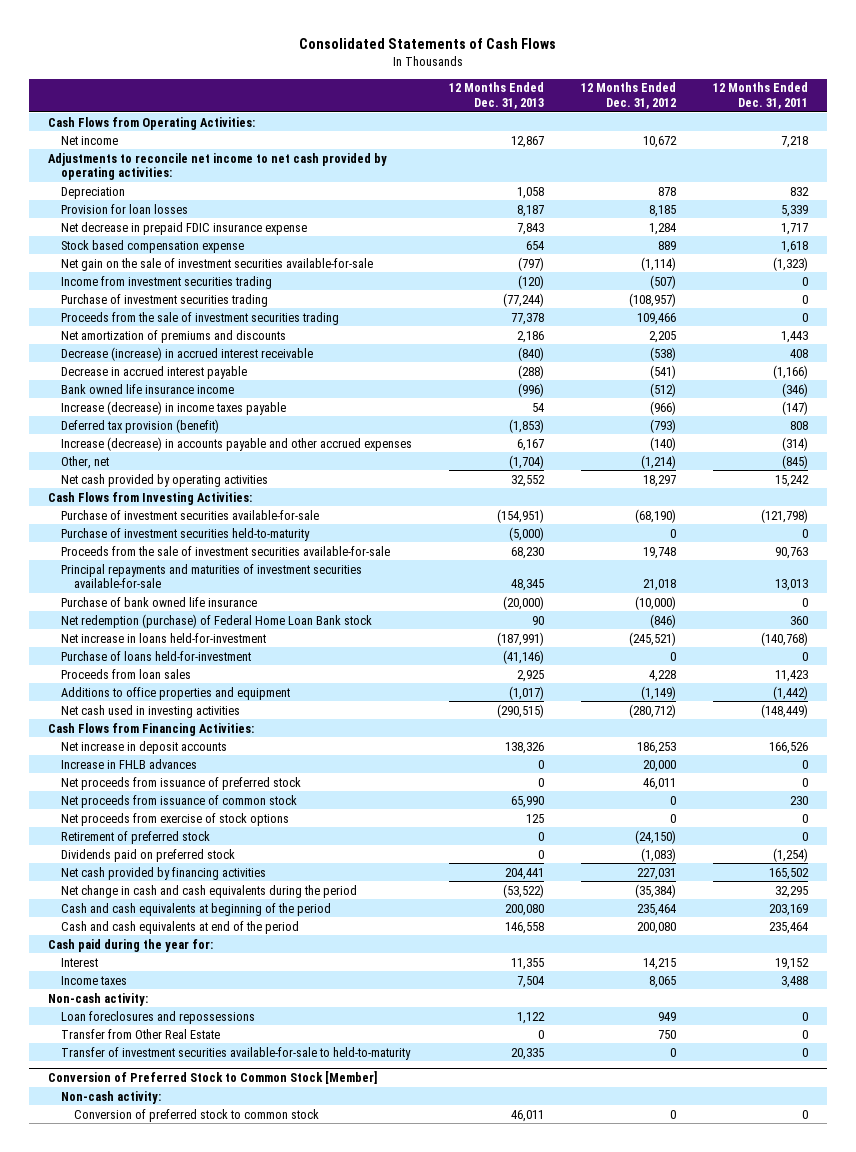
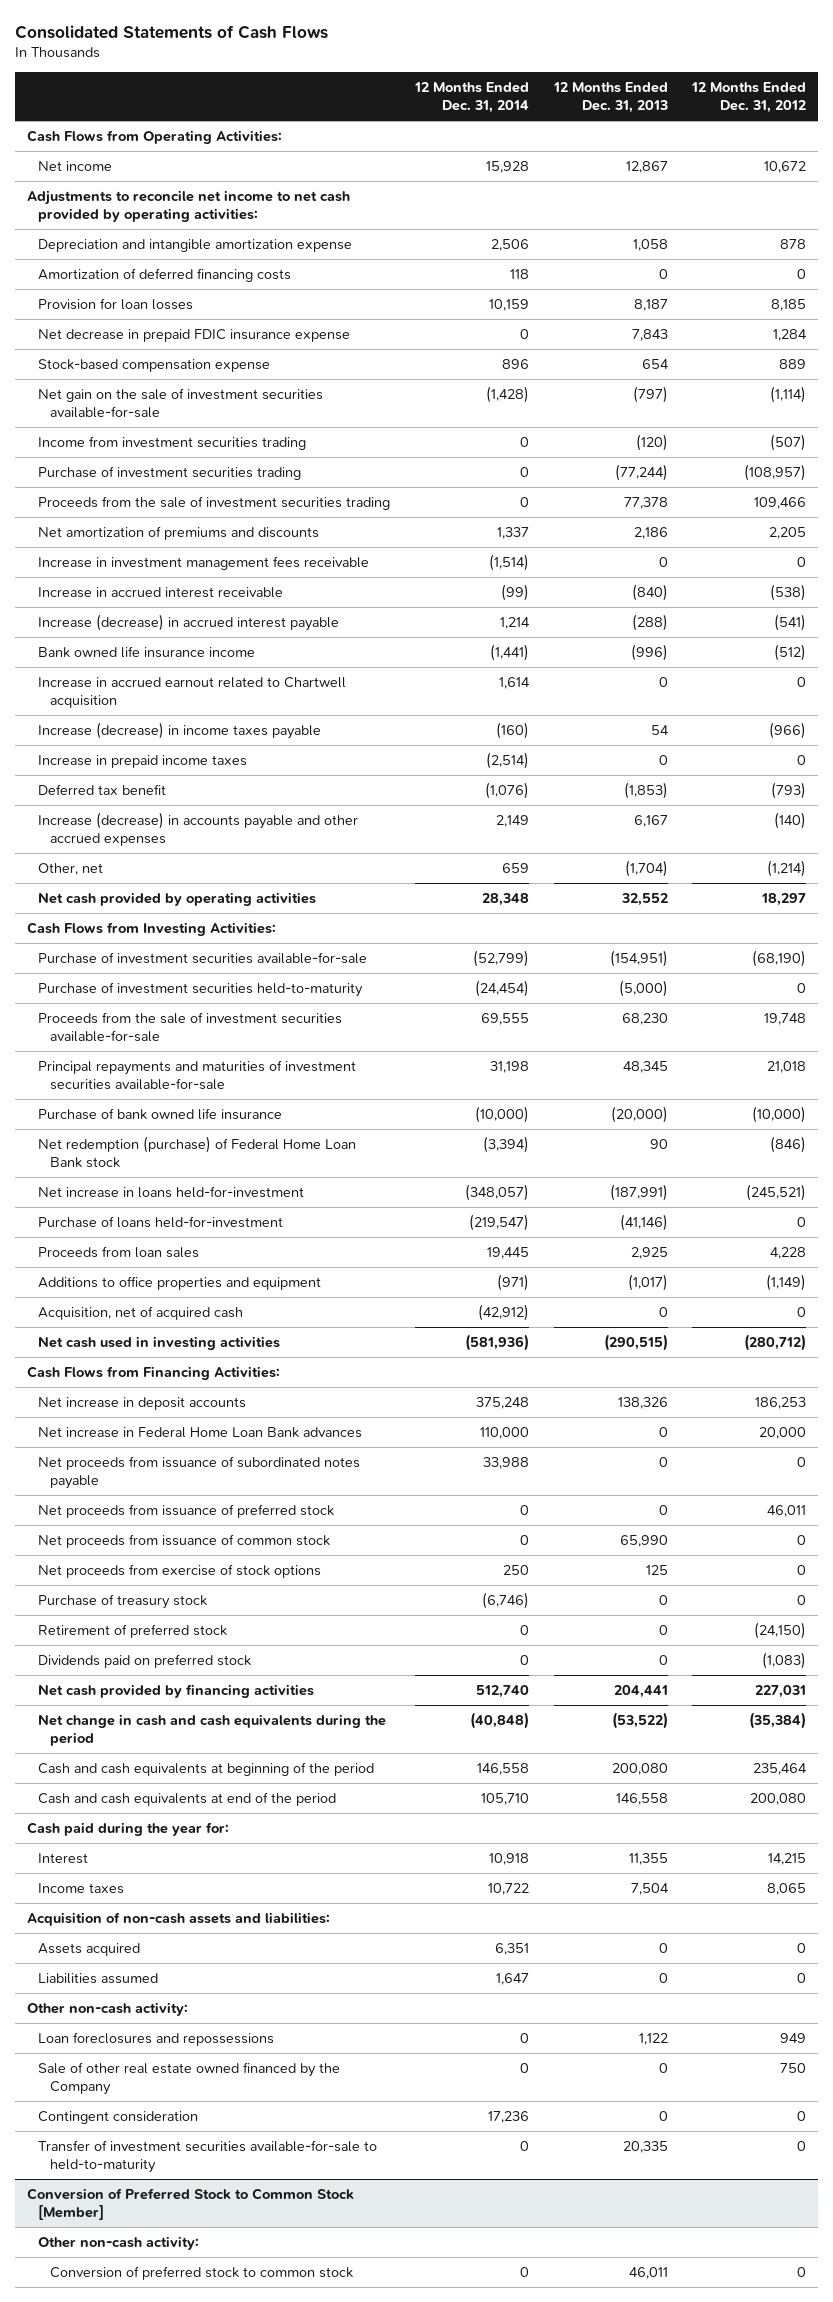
- | 12 Months Ended Dec. 31, 2013 | 12 Months Ended Dec. 31, 2012 | 12 Months Ended Dec. 31, 2011
+ | 12 Months Ended Dec. 31, 2014 | 12 Months Ended Dec. 31, 2013 | 12 Months Ended Dec. 31, 2012
- Depreciation | 1,058 | 878 | 832
+ Depreciation and intangible amortization expense | 2,506 | 1,058 | 878
+ Amortization of deferred financing costs | 118 | 0 | 0
- Stock based compensation expense | 654 | 889 | 1,618
+ Stock-based compensation expense | 896 | 654 | 889
- Decrease (increase) in accrued interest receivable | (840) | (538) | 408
- Decrease in accrued interest payable | (288) | (541) | (1,166)
+ Increase in investment management fees receivable | (1,514) | 0 | 0
+ Increase in accrued interest receivable | (99) | (840) | (538)
+ Increase (decrease) in accrued interest payable | 1,214 | (288) | (541)
+ Increase in accrued earnout related to Chartwell acquisition | 1,614 | 0 | 0
- Deferred tax provision (benefit) | (1,853) | (793) | 808
+ Increase in prepaid income taxes | (2,514) | 0 | 0
+ Deferred tax benefit | (1,076) | (1,853) | (793)
+ Acquisition, net of acquired cash | (42,912) | 0 | 0
- Increase in FHLB advances | 0 | 20,000 | 0
+ Net increase in Federal Home Loan Bank advances | 110,000 | 0 | 20,000
+ Net proceeds from issuance of subordinated notes payable | 33,988 | 0 | 0
+ Purchase of treasury stock | (6,746) | 0 | 0
- Non-cash activity:
+ Acquisition of non-cash assets and liabilities:
+ Assets acquired | 6,351 | 0 | 0
+ Liabilities assumed | 1,647 | 0 | 0
+ Other non-cash activity:
- Transfer from Other Real Estate | 0 | 750 | 0
+ Sale of other real estate owned financed by the Company | 0 | 0 | 750
+ Contingent consideration | 17,236 | 0 | 0
@ Conversion of Preferred Stock to Common Stock [Member]
- Non-cash activity:
+ Other non-cash activity:

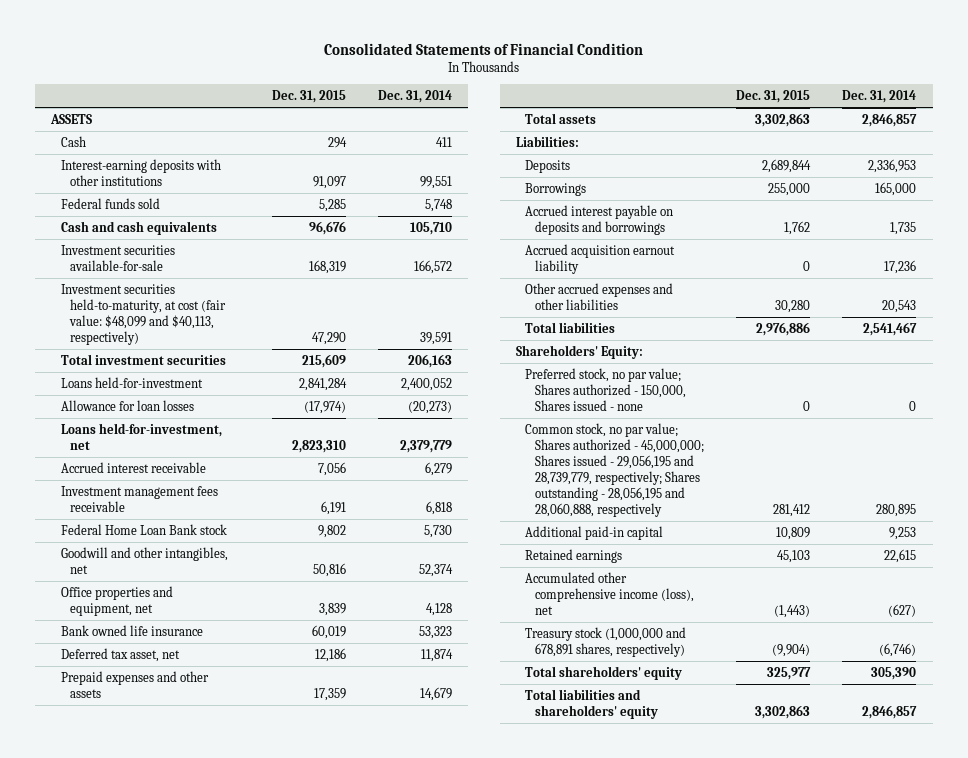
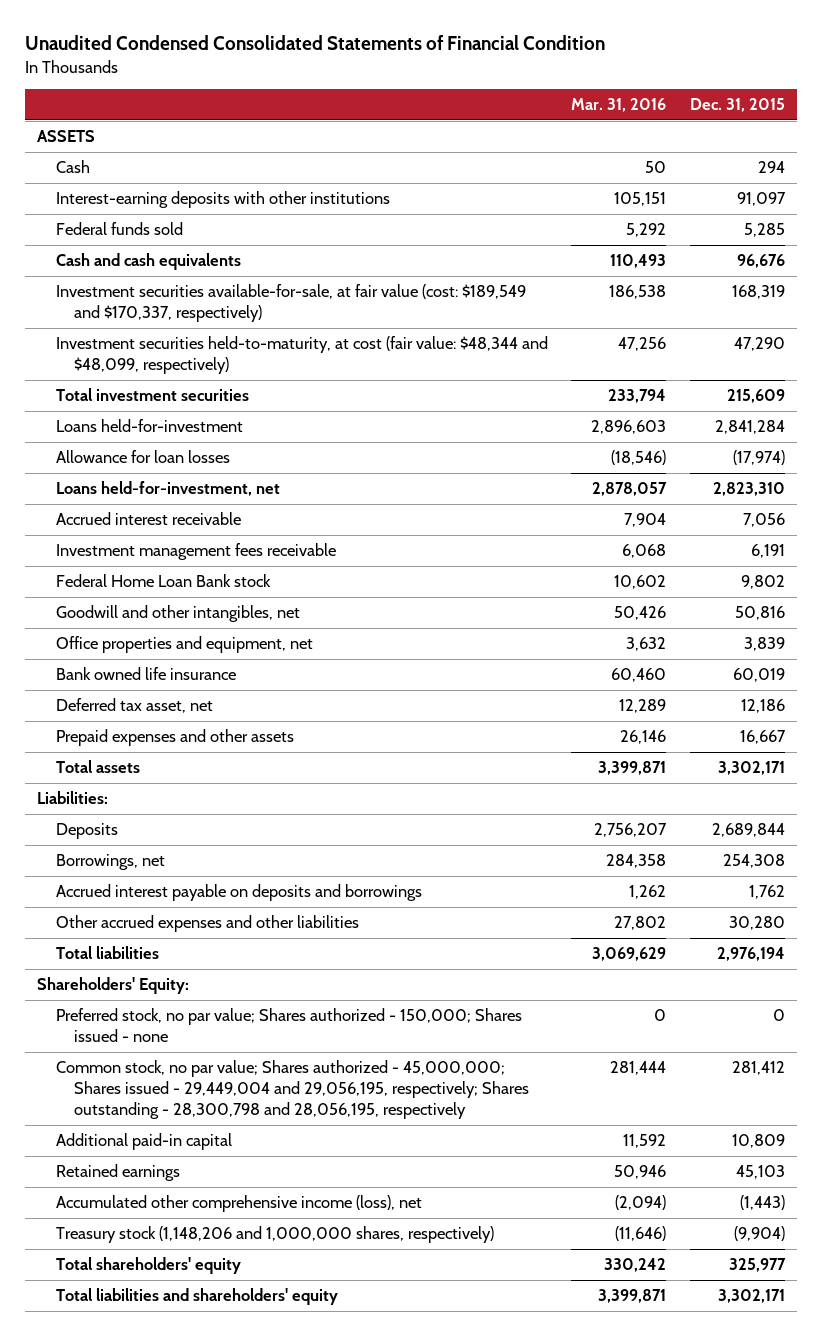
- Consolidated Statements of Financial Condition
+ Unaudited Condensed Consolidated Statements of Financial Condition
- | Dec. 31, 2015 | Dec. 31, 2014
+ | Mar. 31, 2016 | Dec. 31, 2015
- Investment securities available-for-sale | 168,319 | 166,572
- Investment securities held-to-maturity, at cost (fair value: $48,099 and $40,113, respectively) | 47,290 | 39,591
+ Investment securities available-for-sale, at fair value (cost: $189,549 and $170,337, respectively) | 186,538 | 168,319
+ Investment securities held-to-maturity, at cost (fair value: $48,344 and $48,099, respectively) | 47,256 | 47,290
- Prepaid expenses and other assets | 17,359 | 14,679
- Total assets | 3,302,863 | 2,846,857
+ Prepaid expenses and other assets | 26,146 | 16,667
+ Total assets | 3,399,871 | 3,302,171
- Borrowings | 255,000 | 165,000
+ Borrowings, net | 284,358 | 254,308
- Accrued acquisition earnout liability | 0 | 17,236
- Total liabilities | 2,976,886 | 2,541,467
+ Total liabilities | 3,069,629 | 2,976,194
- Preferred stock, no par value; Shares authorized - 150,000, Shares issued - none | 0 | 0
- Common stock, no par value; Shares authorized - 45,000,000; Shares issued - 29,056,195 and 28,739,779, respectively; Shares outstanding - 28,056,195 and 28,060,888, respectively | 281,412 | 280,895
+ Preferred stock, no par value; Shares authorized - 150,000; Shares issued - none | 0 | 0
+ Common stock, no par value; Shares authorized - 45,000,000; Shares issued - 29,449,004 and 29,056,195, respectively; Shares outstanding - 28,300,798 and 28,056,195, respectively | 281,444 | 281,412
- Treasury stock (1,000,000 and 678,891 shares, respectively) | (9,904) | (6,746)
+ Treasury stock (1,148,206 and 1,000,000 shares, respectively) | (11,646) | (9,904)
- Total liabilities and shareholders' equity | 3,302,863 | 2,846,857
+ Total liabilities and shareholders' equity | 3,399,871 | 3,302,171

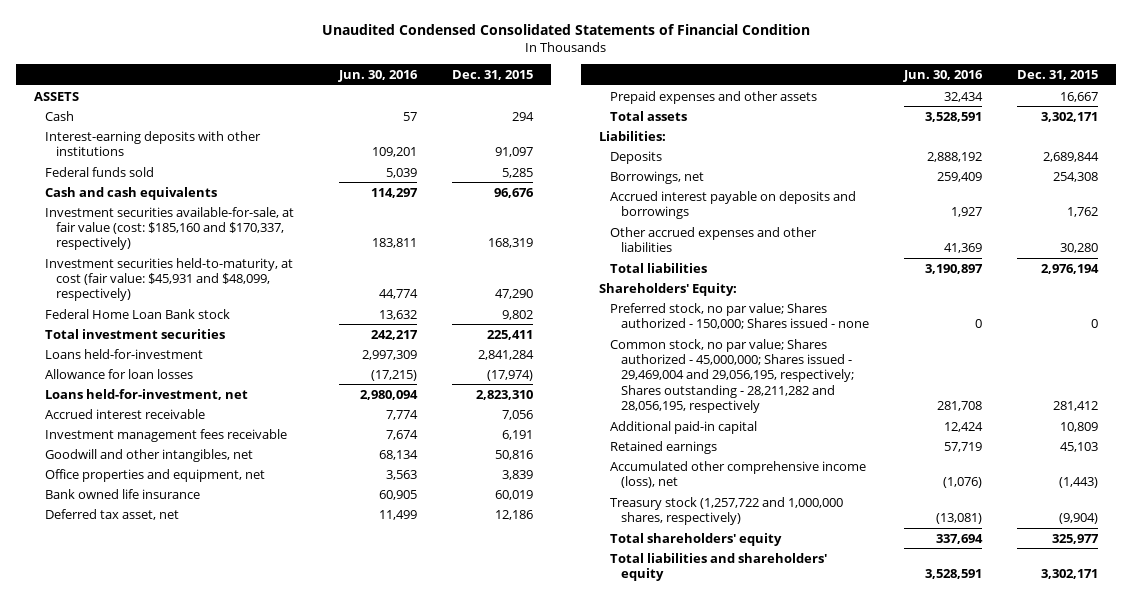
- | Mar. 31, 2016 | Dec. 31, 2015
+ | Jun. 30, 2016 | Dec. 31, 2015
- Investment securities available-for-sale, at fair value (cost: $189,549 and $170,337, respectively) | 186,538 | 168,319
- Investment securities held-to-maturity, at cost (fair value: $48,344 and $48,099, respectively) | 47,256 | 47,290
- Total investment securities | 233,794 | 215,609
+ Investment securities available-for-sale, at fair value (cost: $185,160 and $170,337, respectively) | 183,811 | 168,319
+ Investment securities held-to-maturity, at cost (fair value: $45,931 and $48,099, respectively) | 44,774 | 47,290
moved up: Federal Home Loan Bank stock | 13,632 | 9,802
+ Total investment securities | 242,217 | 225,411
- Common stock, no par value; Shares authorized - 45,000,000; Shares issued - 29,449,004 and 29,056,195, respectively; Shares outstanding - 28,300,798 and 28,056,195, respectively | 281,444 | 281,412
+ Common stock, no par value; Shares authorized - 45,000,000; Shares issued - 29,469,004 and 29,056,195, respectively; Shares outstanding - 28,211,282 and 28,056,195, respectively | 281,708 | 281,412
- Treasury stock (1,148,206 and 1,000,000 shares, respectively) | (11,646) | (9,904)
+ Treasury stock (1,257,722 and 1,000,000 shares, respectively) | (13,081) | (9,904)

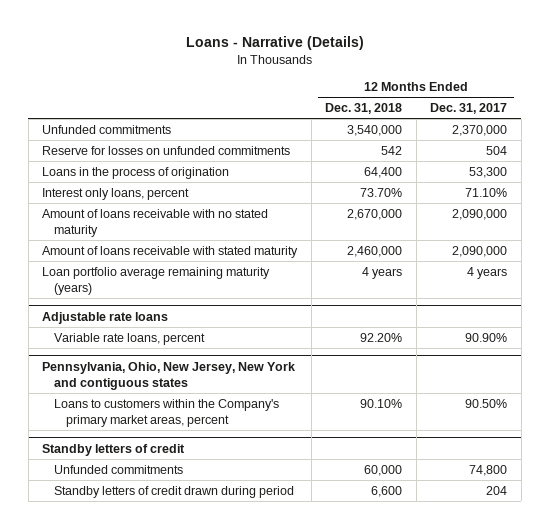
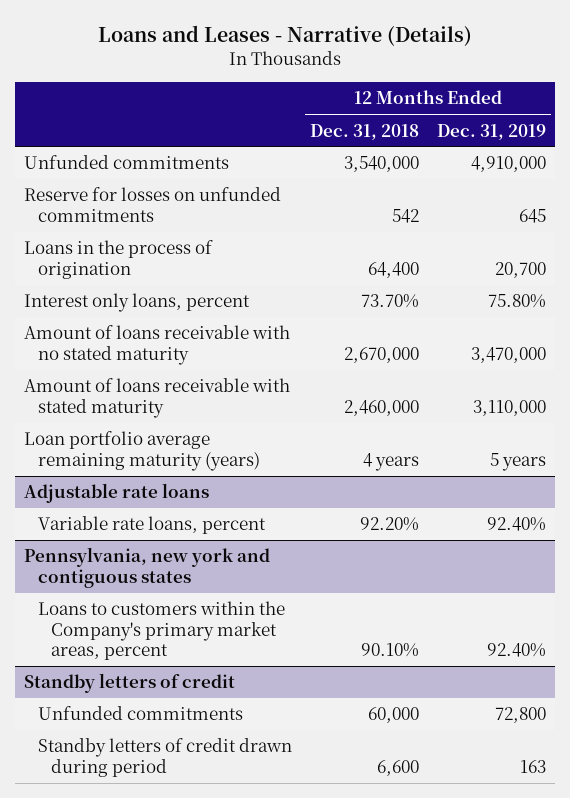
- Loans - Narrative (Details)
+ Loans and Leases - Narrative (Details)
- | 12 Months Ended Dec. 31, 2018 | 12 Months Ended Dec. 31, 2017
+ | 12 Months Ended Dec. 31, 2018 | 12 Months Ended Dec. 31, 2019
- Pennsylvania, Ohio, New Jersey, New York and contiguous states
+ Pennsylvania, new york and contiguous states

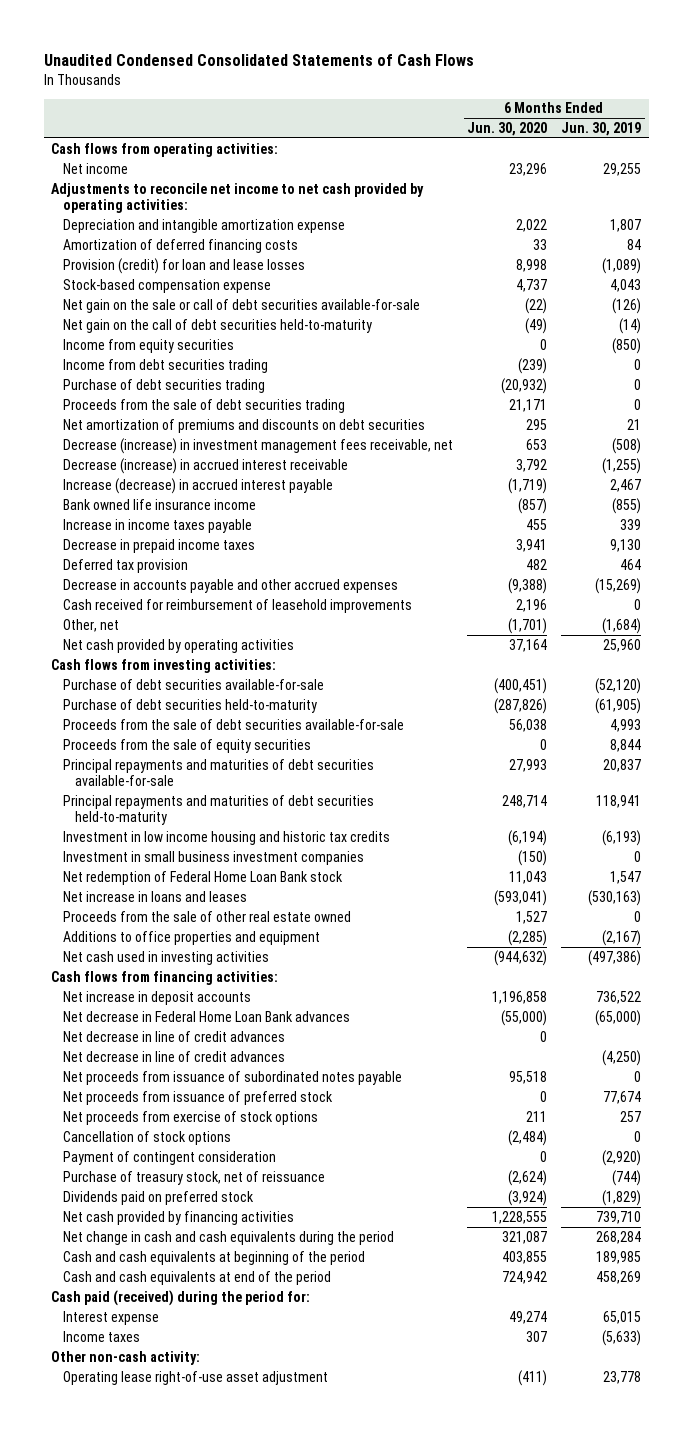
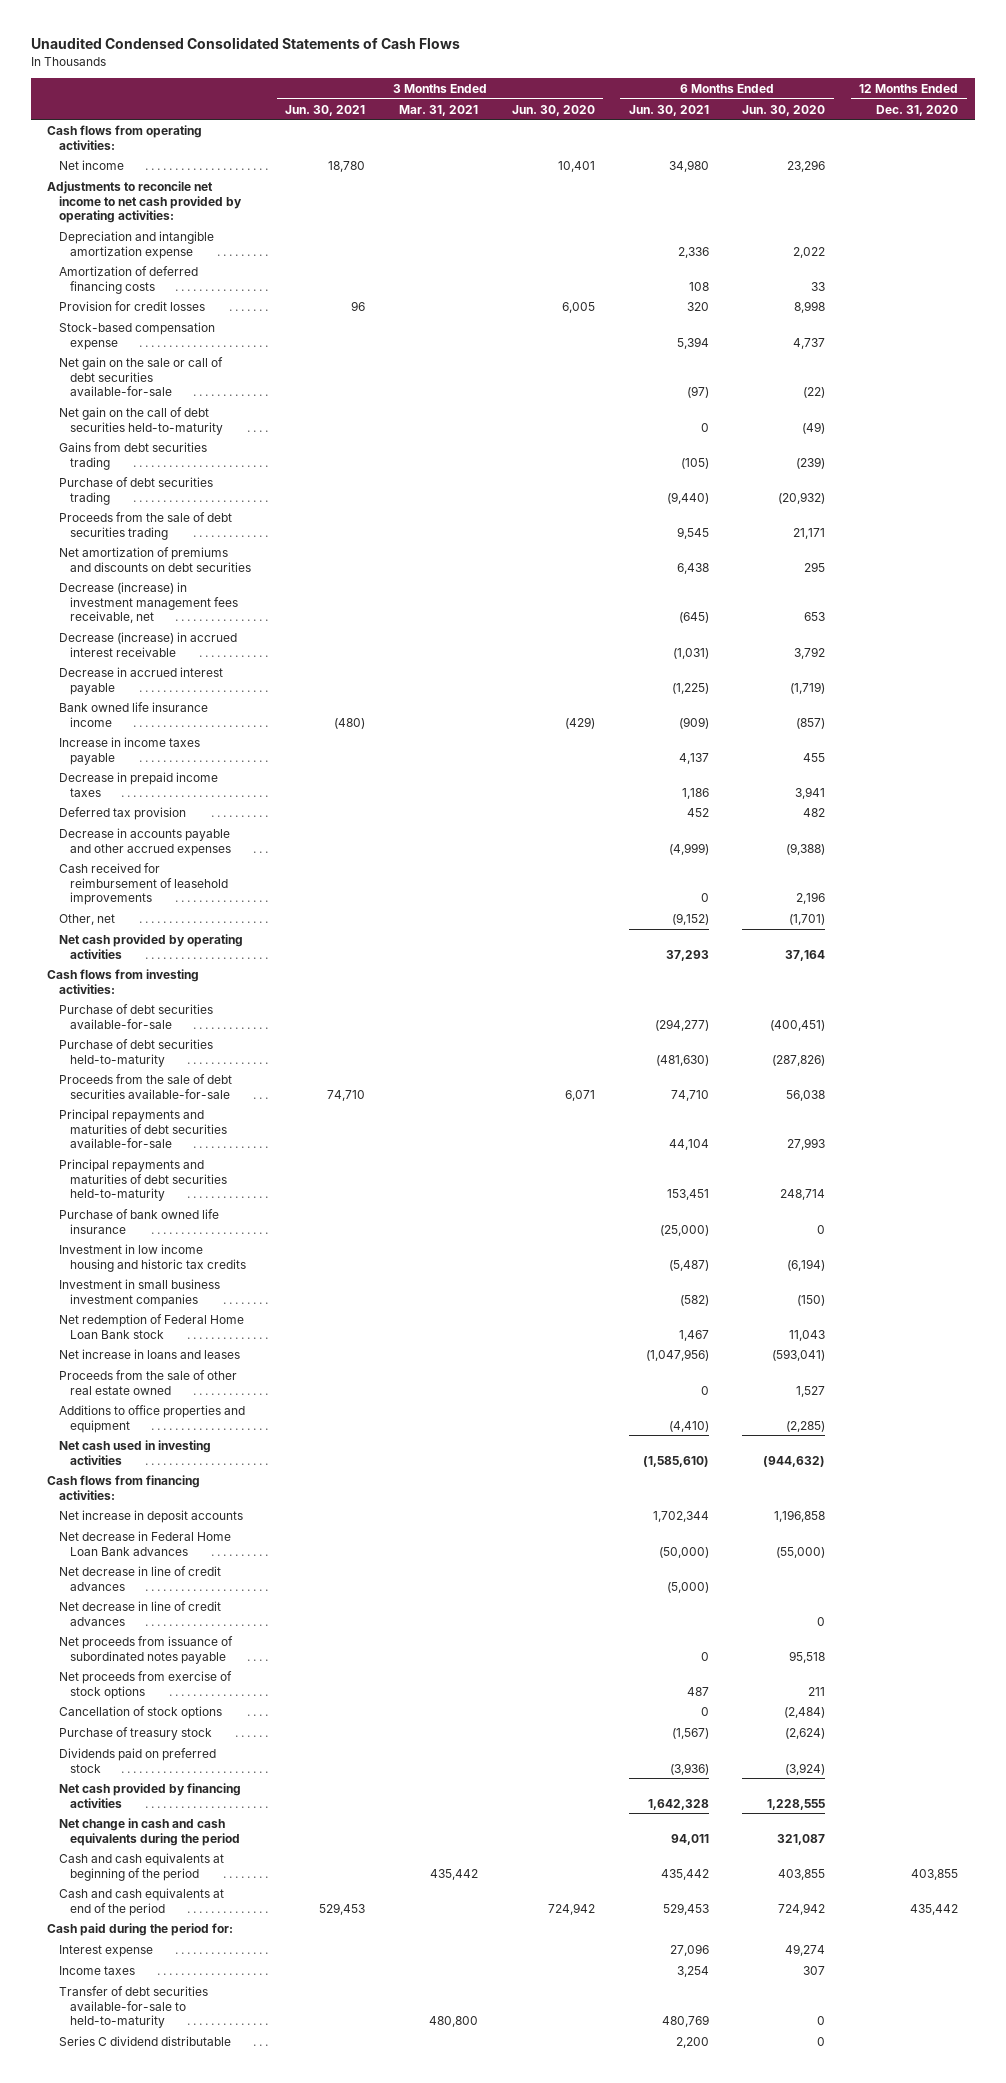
- | 6 Months Ended Jun. 30, 2020 | 6 Months Ended Jun. 30, 2019
+ | 3 Months Ended Jun. 30, 2021 | 3 Months Ended Mar. 31, 2021 | 3 Months Ended Jun. 30, 2020 | 6 Months Ended Jun. 30, 2021 | 6 Months Ended Jun. 30, 2020 | 12 Months Ended Dec. 31, 2020
- Provision (credit) for loan and lease losses | 8,998 | (1,089)
+ Provision for credit losses | 96 | | 6,005 | 320 | 8,998 |
- Income from equity securities | 0 | (850)
- Income from debt securities trading | (239) | 0
+ Gains from debt securities trading | | | | (105) | (239) |
- Increase (decrease) in accrued interest payable | (1,719) | 2,467
+ Decrease in accrued interest payable | | | | (1,225) | (1,719) |
- Proceeds from the sale of equity securities | 0 | 8,844
+ Purchase of bank owned life insurance | | | | (25,000) | 0 |
moved down: Net decrease in line of credit advances | | | | | 0 |
- Net proceeds from issuance of preferred stock | 0 | 77,674
- Payment of contingent consideration | 0 | (2,920)
- Purchase of treasury stock, net of reissuance | (2,624) | (744)
+ Purchase of treasury stock | | | | (1,567) | (2,624) |
- Cash paid (received) during the period for:
+ Cash paid during the period for:
- Other non-cash activity:
- Operating lease right-of-use asset adjustment | (411) | 23,778
+ Transfer of debt securities available-for-sale to held-to-maturity | | 480,800 | | 480,769 | 0 |
+ Series C dividend distributable | | | | 2,200 | 0 |

